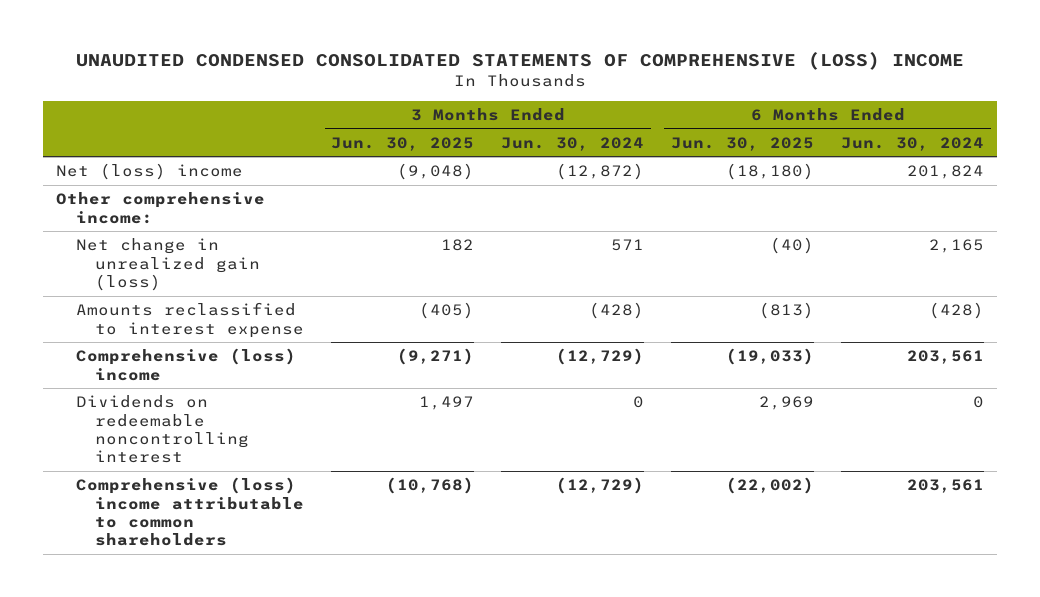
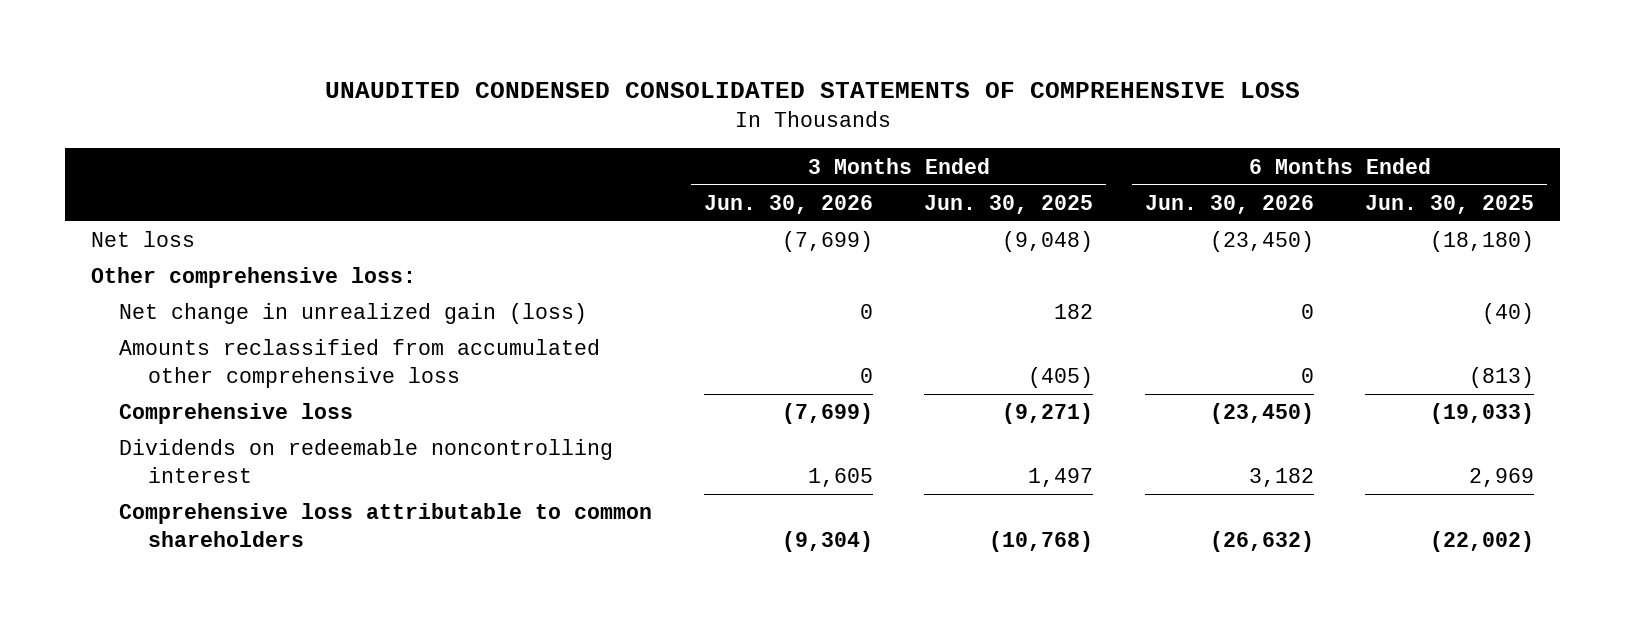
- UNAUDITED CONDENSED CONSOLIDATED STATEMENTS OF COMPREHENSIVE (LOSS) INCOME
+ UNAUDITED CONDENSED CONSOLIDATED STATEMENTS OF COMPREHENSIVE LOSS
- | 3 Months Ended Jun. 30, 2025 | 3 Months Ended Jun. 30, 2024 | 6 Months Ended Jun. 30, 2025 | 6 Months Ended Jun. 30, 2024
+ | 3 Months Ended Jun. 30, 2026 | 3 Months Ended Jun. 30, 2025 | 6 Months Ended Jun. 30, 2026 | 6 Months Ended Jun. 30, 2025
- Net (loss) income | (9,048) | (12,872) | (18,180) | 201,824
- Other comprehensive income:
+ Net loss | (7,699) | (9,048) | (23,450) | (18,180)
+ Other comprehensive loss:
- Amounts reclassified to interest expense | (405) | (428) | (813) | (428)
- Comprehensive (loss) income | (9,271) | (12,729) | (19,033) | 203,561
+ Amounts reclassified from accumulated other comprehensive loss | 0 | (405) | 0 | (813)
+ Comprehensive loss | (7,699) | (9,271) | (23,450) | (19,033)
- Comprehensive (loss) income attributable to common shareholders | (10,768) | (12,729) | (22,002) | 203,561
+ Comprehensive loss attributable to common shareholders | (9,304) | (10,768) | (26,632) | (22,002)

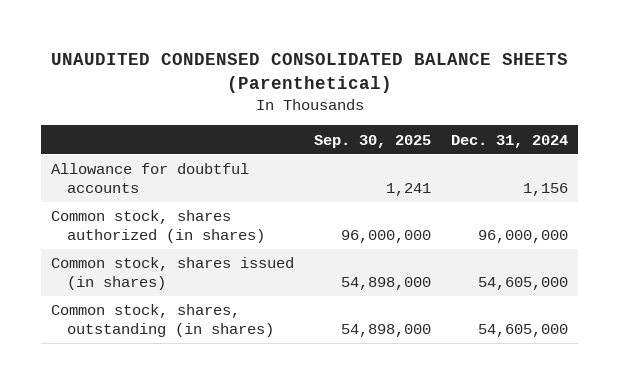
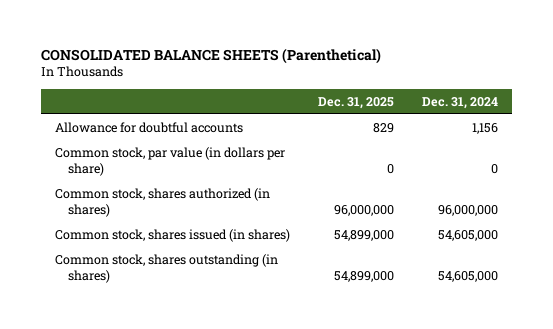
- UNAUDITED CONDENSED CONSOLIDATED BALANCE SHEETS (Parenthetical)
+ CONSOLIDATED BALANCE SHEETS (Parenthetical)
- | Sep. 30, 2025 | Dec. 31, 2024
+ | Dec. 31, 2025 | Dec. 31, 2024
+ Common stock, par value (in dollars per share) | 0 | 0
- Common stock, shares, outstanding (in shares) | 54,898,000 | 54,605,000
+ Common stock, shares outstanding (in shares) | 54,899,000 | 54,605,000

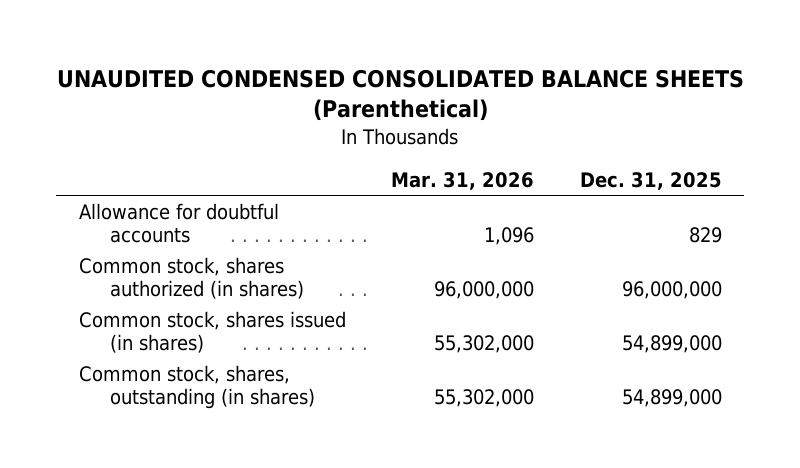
- CONSOLIDATED BALANCE SHEETS (Parenthetical)
+ UNAUDITED CONDENSED CONSOLIDATED BALANCE SHEETS (Parenthetical)
- | Dec. 31, 2025 | Dec. 31, 2024
+ | Mar. 31, 2026 | Dec. 31, 2025
- Common stock, par value (in dollars per share) | 0 | 0
- Common stock, shares outstanding (in shares) | 54,899,000 | 54,605,000
+ Common stock, shares, outstanding (in shares) | 55,302,000 | 54,899,000

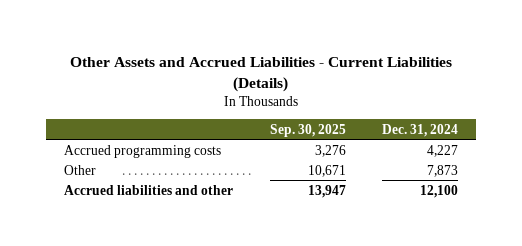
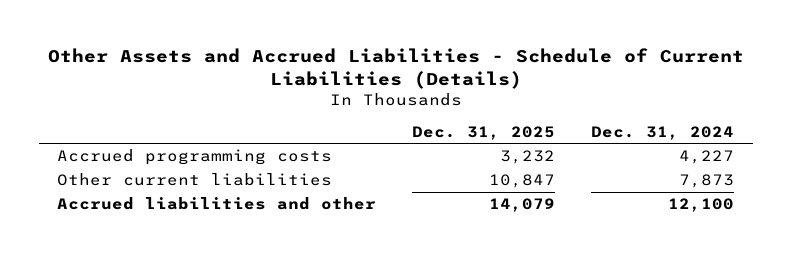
- Other Assets and Accrued Liabilities - Current Liabilities (Details)
+ Other Assets and Accrued Liabilities - Schedule of Current Liabilities (Details)
- | Sep. 30, 2025 | Dec. 31, 2024
+ | Dec. 31, 2025 | Dec. 31, 2024
- Other | 10,671 | 7,873
+ Other current liabilities | 10,847 | 7,873

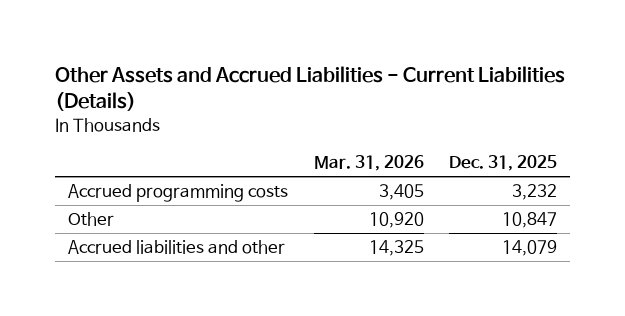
- Other Assets and Accrued Liabilities - Schedule of Current Liabilities (Details)
+ Other Assets and Accrued Liabilities - Current Liabilities (Details)
- | Dec. 31, 2025 | Dec. 31, 2024
+ | Mar. 31, 2026 | Dec. 31, 2025
- Other current liabilities | 10,847 | 7,873
+ Other | 10,920 | 10,847

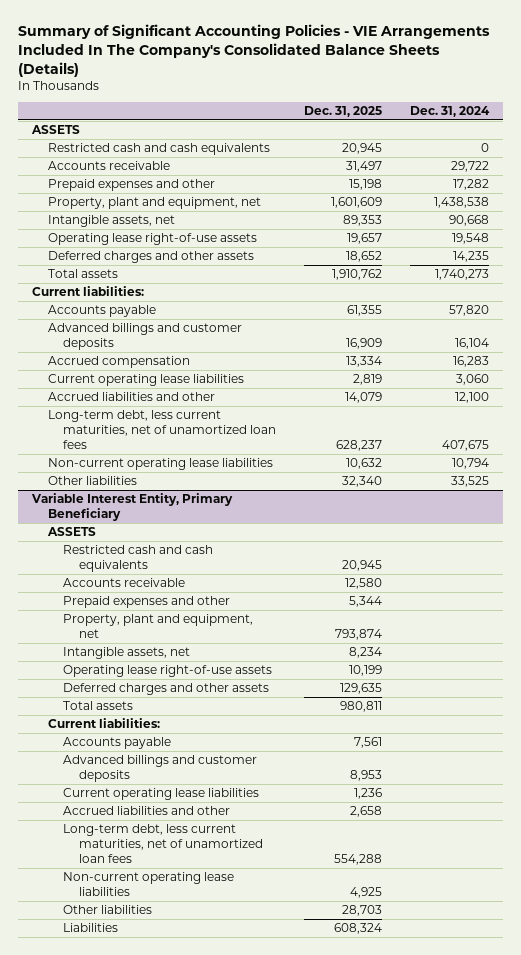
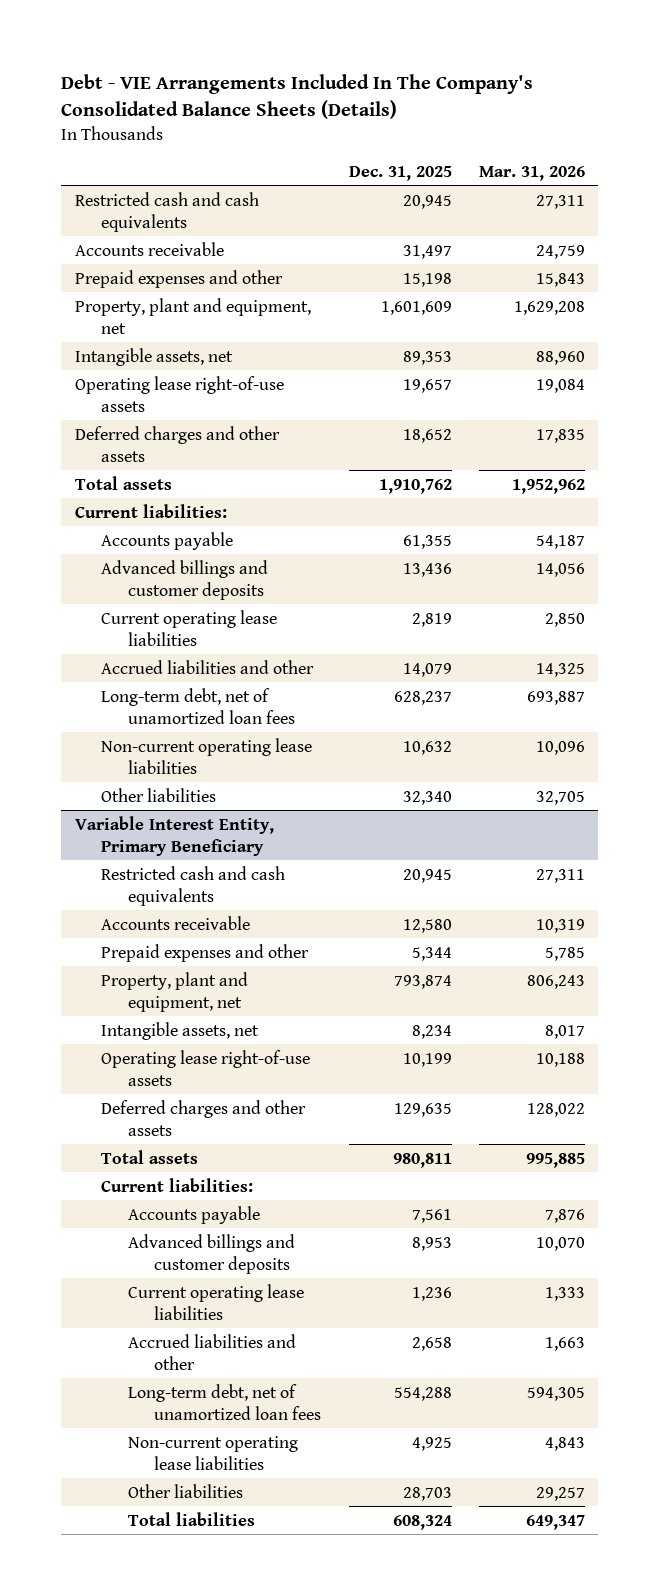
- Summary of Significant Accounting Policies - VIE Arrangements Included In The Company's Consolidated Balance Sheets (Details)
+ Debt - VIE Arrangements Included In The Company's Consolidated Balance Sheets (Details)
- | Dec. 31, 2025 | Dec. 31, 2024
+ | Dec. 31, 2025 | Mar. 31, 2026
- ASSETS
- Advanced billings and customer deposits | 16,909 | 16,104
- Accrued compensation | 13,334 | 16,283
+ Advanced billings and customer deposits | 13,436 | 14,056
- Long-term debt, less current maturities, net of unamortized loan fees | 628,237 | 407,675
+ Long-term debt, net of unamortized loan fees | 628,237 | 693,887
@ Variable Interest Entity, Primary Beneficiary
- ASSETS
- Long-term debt, less current maturities, net of unamortized loan fees | 554,288 |
+ Long-term debt, net of unamortized loan fees | 554,288 | 594,305
- Liabilities | 608,324 |
+ Total liabilities | 608,324 | 649,347

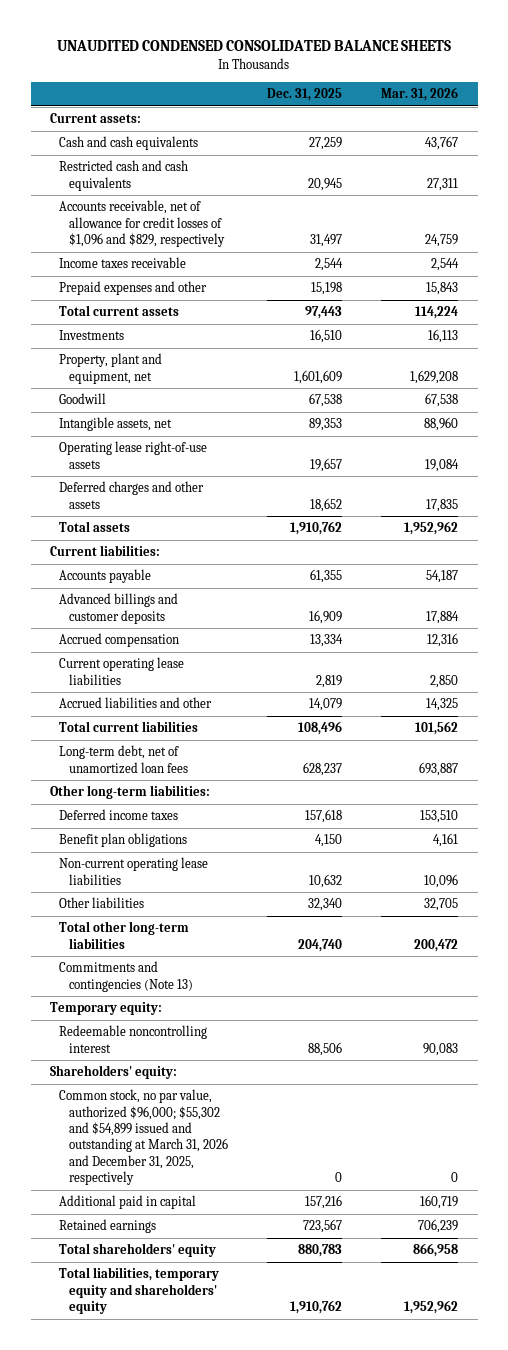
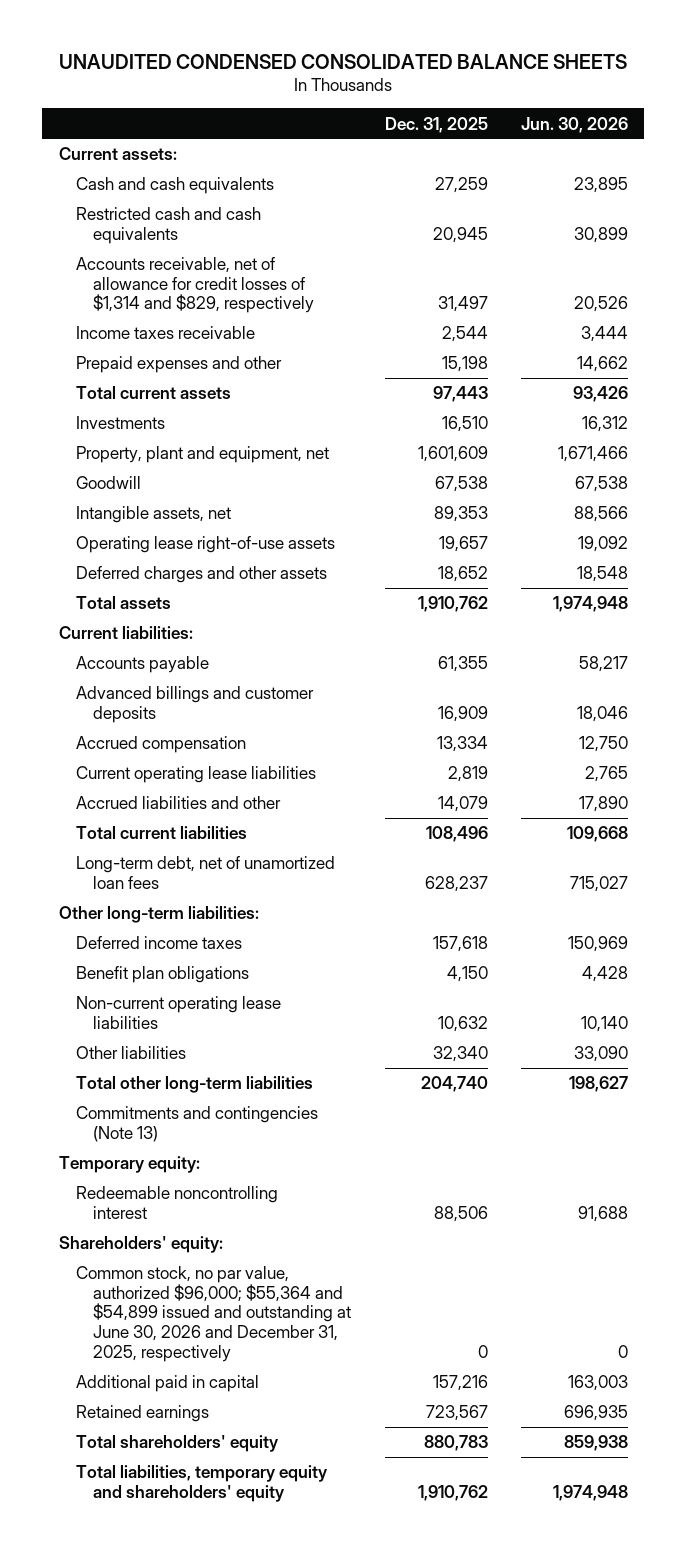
- | Dec. 31, 2025 | Mar. 31, 2026
+ | Dec. 31, 2025 | Jun. 30, 2026
- Accounts receivable, net of allowance for credit losses of $1,096 and $829, respectively | 31,497 | 24,759
+ Accounts receivable, net of allowance for credit losses of $1,314 and $829, respectively | 31,497 | 20,526
- Common stock, no par value, authorized $96,000; $55,302 and $54,899 issued and outstanding at March 31, 2026 and December 31, 2025, respectively | 0 | 0
+ Common stock, no par value, authorized $96,000; $55,364 and $54,899 issued and outstanding at June 30, 2026 and December 31, 2025, respectively | 0 | 0

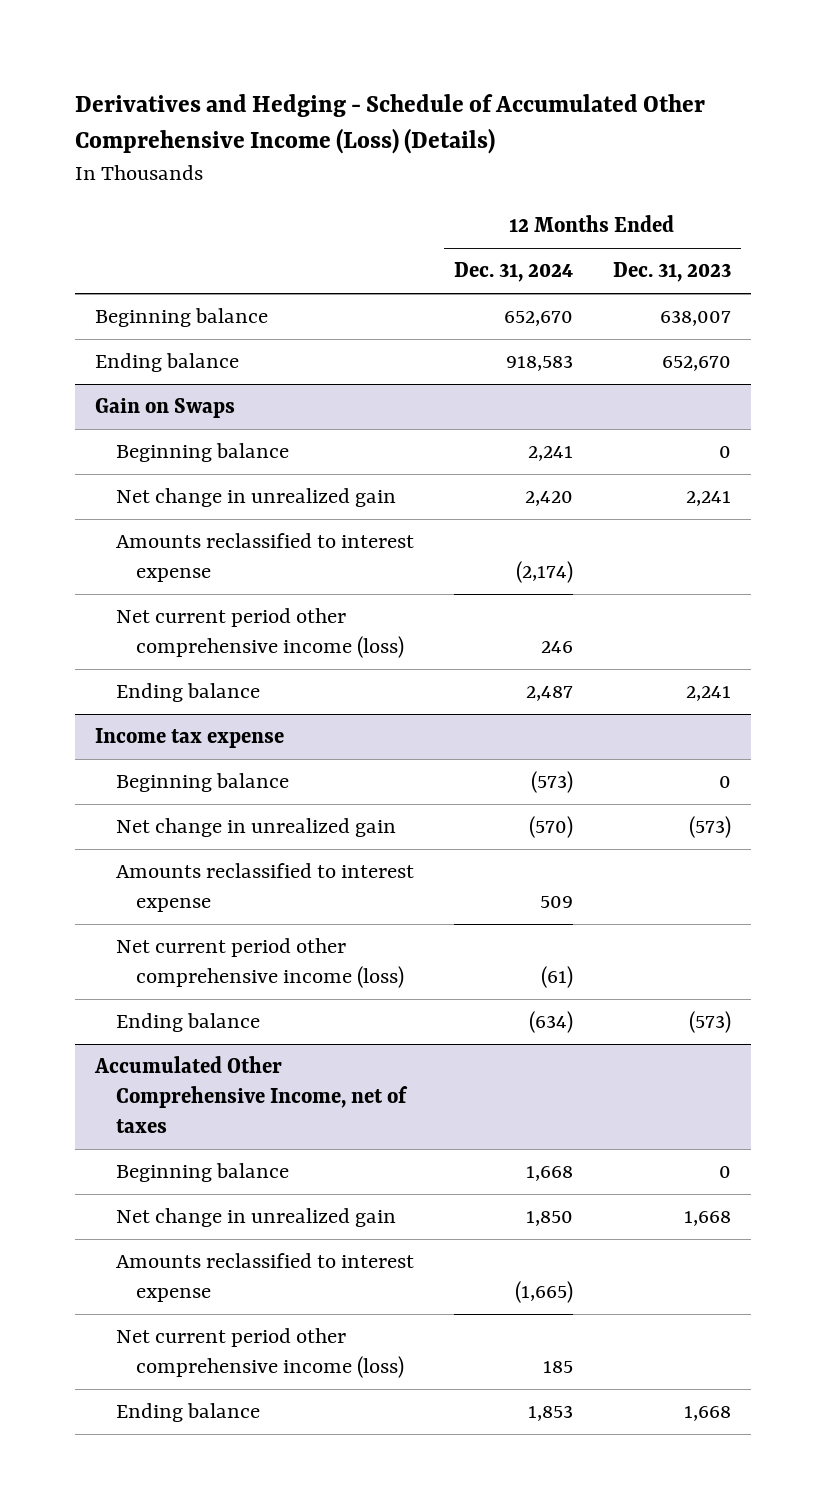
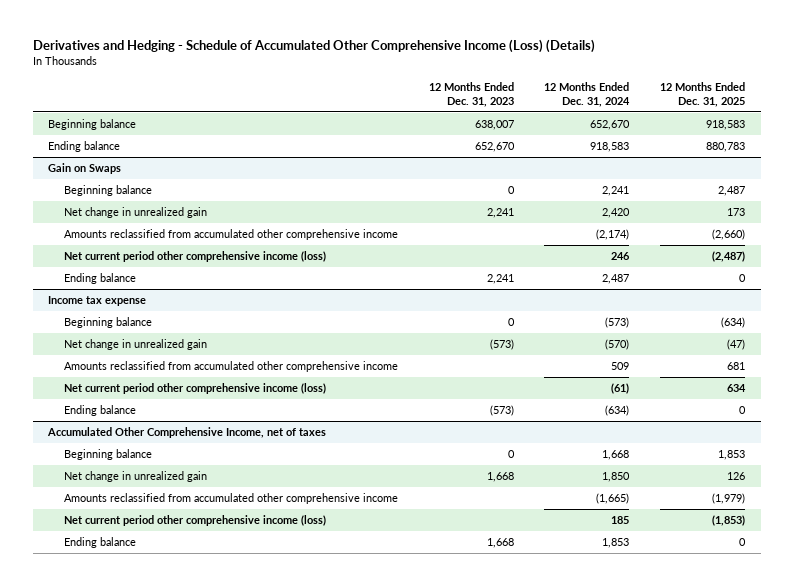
- | 12 Months Ended Dec. 31, 2024 | 12 Months Ended Dec. 31, 2023
+ | 12 Months Ended Dec. 31, 2023 | 12 Months Ended Dec. 31, 2024 | 12 Months Ended Dec. 31, 2025
@ Gain on Swaps
- Amounts reclassified to interest expense | (2,174) |
+ Amounts reclassified from accumulated other comprehensive income | | (2,174) | (2,660)
@ Income tax expense
- Amounts reclassified to interest expense | 509 |
+ Amounts reclassified from accumulated other comprehensive income | | 509 | 681
@ Accumulated Other Comprehensive Income, net of taxes
- Amounts reclassified to interest expense | (1,665) |
+ Amounts reclassified from accumulated other comprehensive income | | (1,665) | (1,979)

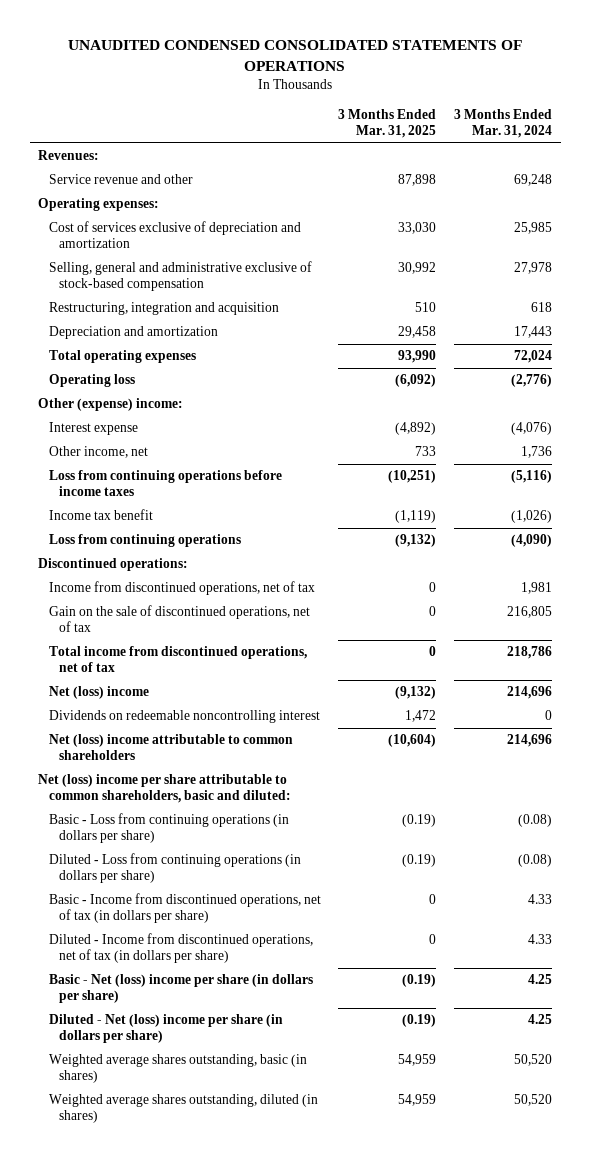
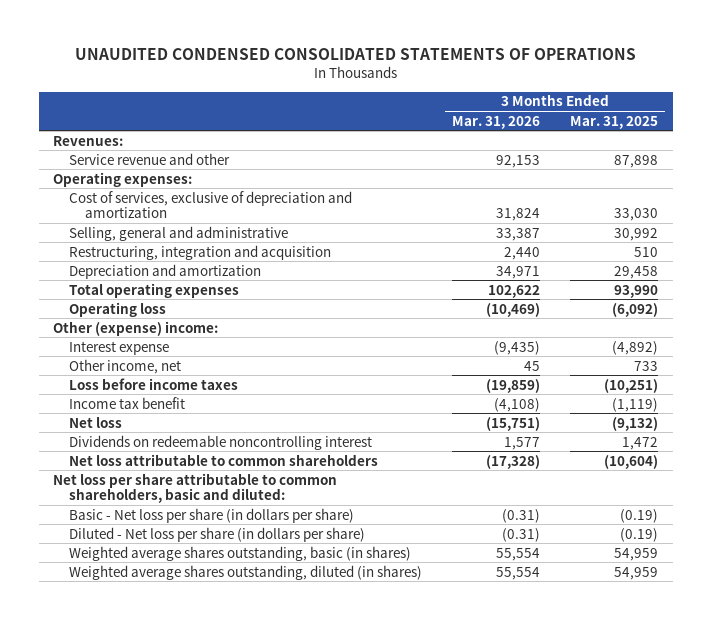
- | 3 Months Ended Mar. 31, 2025 | 3 Months Ended Mar. 31, 2024
+ | 3 Months Ended Mar. 31, 2026 | 3 Months Ended Mar. 31, 2025
- Cost of services exclusive of depreciation and amortization | 33,030 | 25,985
- Selling, general and administrative exclusive of stock-based compensation | 30,992 | 27,978
+ Cost of services, exclusive of depreciation and amortization | 31,824 | 33,030
+ Selling, general and administrative | 33,387 | 30,992
- Loss from continuing operations before income taxes | (10,251) | (5,116)
+ Loss before income taxes | (19,859) | (10,251)
- Loss from continuing operations | (9,132) | (4,090)
- Discontinued operations:
- Income from discontinued operations, net of tax | 0 | 1,981
- Gain on the sale of discontinued operations, net of tax | 0 | 216,805
- Total income from discontinued operations, net of tax | 0 | 218,786
- Net (loss) income | (9,132) | 214,696
+ Net loss | (15,751) | (9,132)
- Net (loss) income attributable to common shareholders | (10,604) | 214,696
- Net (loss) income per share attributable to common shareholders, basic and diluted:
- Basic - Loss from continuing operations (in dollars per share) | (0.19) | (0.08)
- Diluted - Loss from continuing operations (in dollars per share) | (0.19) | (0.08)
- Basic - Income from discontinued operations, net of tax (in dollars per share) | 0 | 4.33
- Diluted - Income from discontinued operations, net of tax (in dollars per share) | 0 | 4.33
- Basic - Net (loss) income per share (in dollars per share) | (0.19) | 4.25
- Diluted - Net (loss) income per share (in dollars per share) | (0.19) | 4.25
+ Net loss attributable to common shareholders | (17,328) | (10,604)
+ Net loss per share attributable to common shareholders, basic and diluted:
+ Basic - Net loss per share (in dollars per share) | (0.31) | (0.19)
+ Diluted - Net loss per share (in dollars per share) | (0.31) | (0.19)

